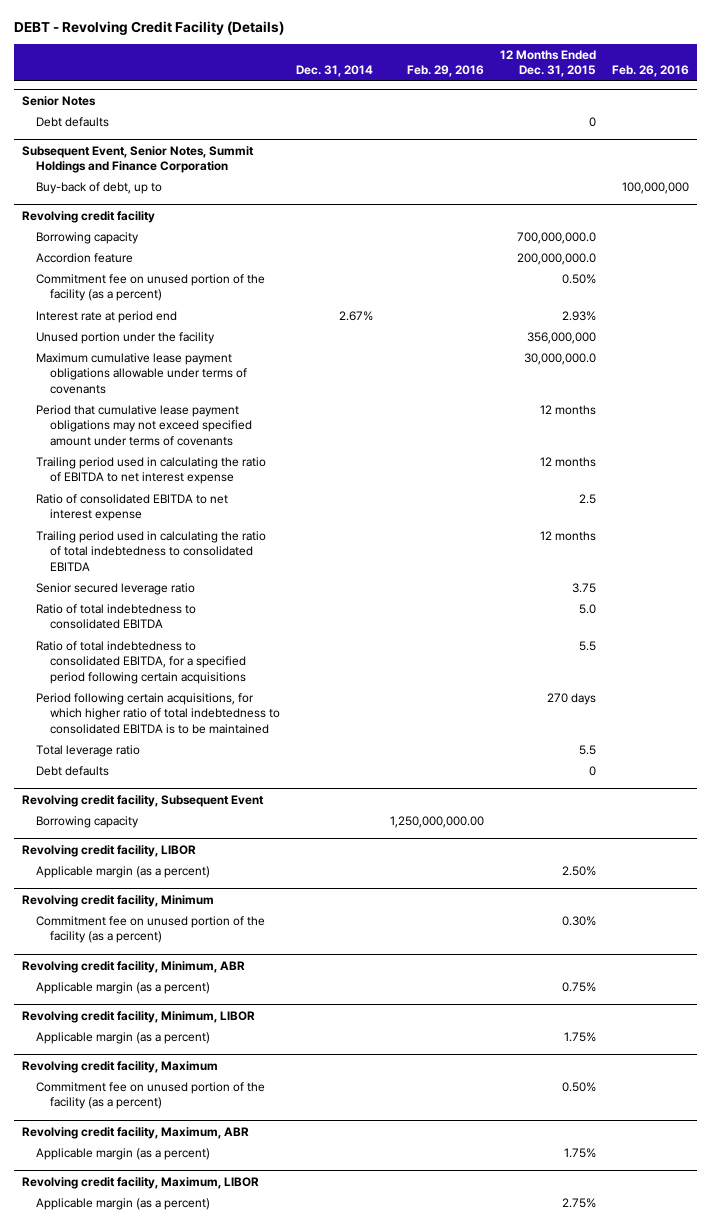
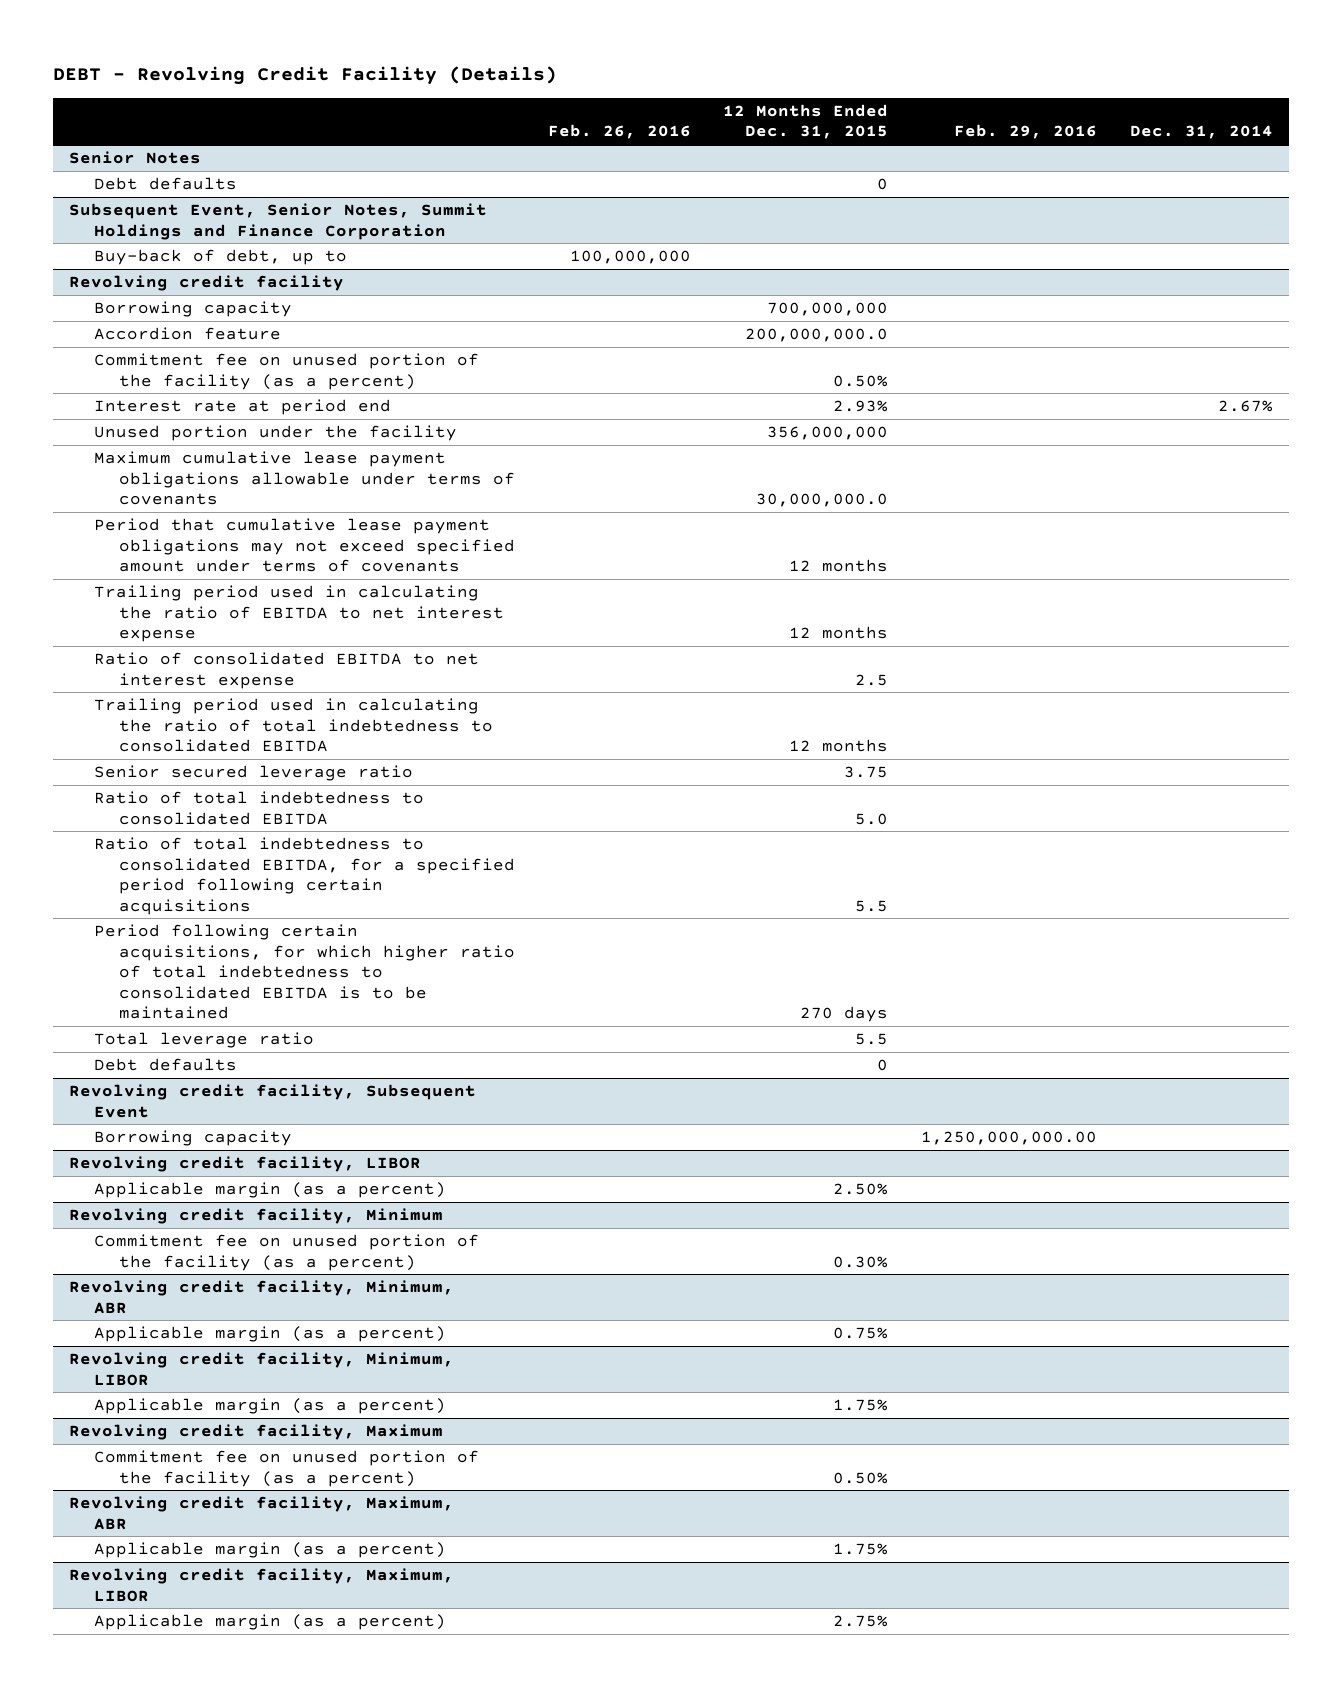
- | Dec. 31, 2014 | Feb. 29, 2016 | 12 Months Ended Dec. 31, 2015 | Feb. 26, 2016
+ | Feb. 26, 2016 | 12 Months Ended Dec. 31, 2015 | Feb. 29, 2016 | Dec. 31, 2014
@ Revolving credit facility
- Borrowing capacity | | | 700,000,000.0 |
+ Borrowing capacity | | 700,000,000 | |

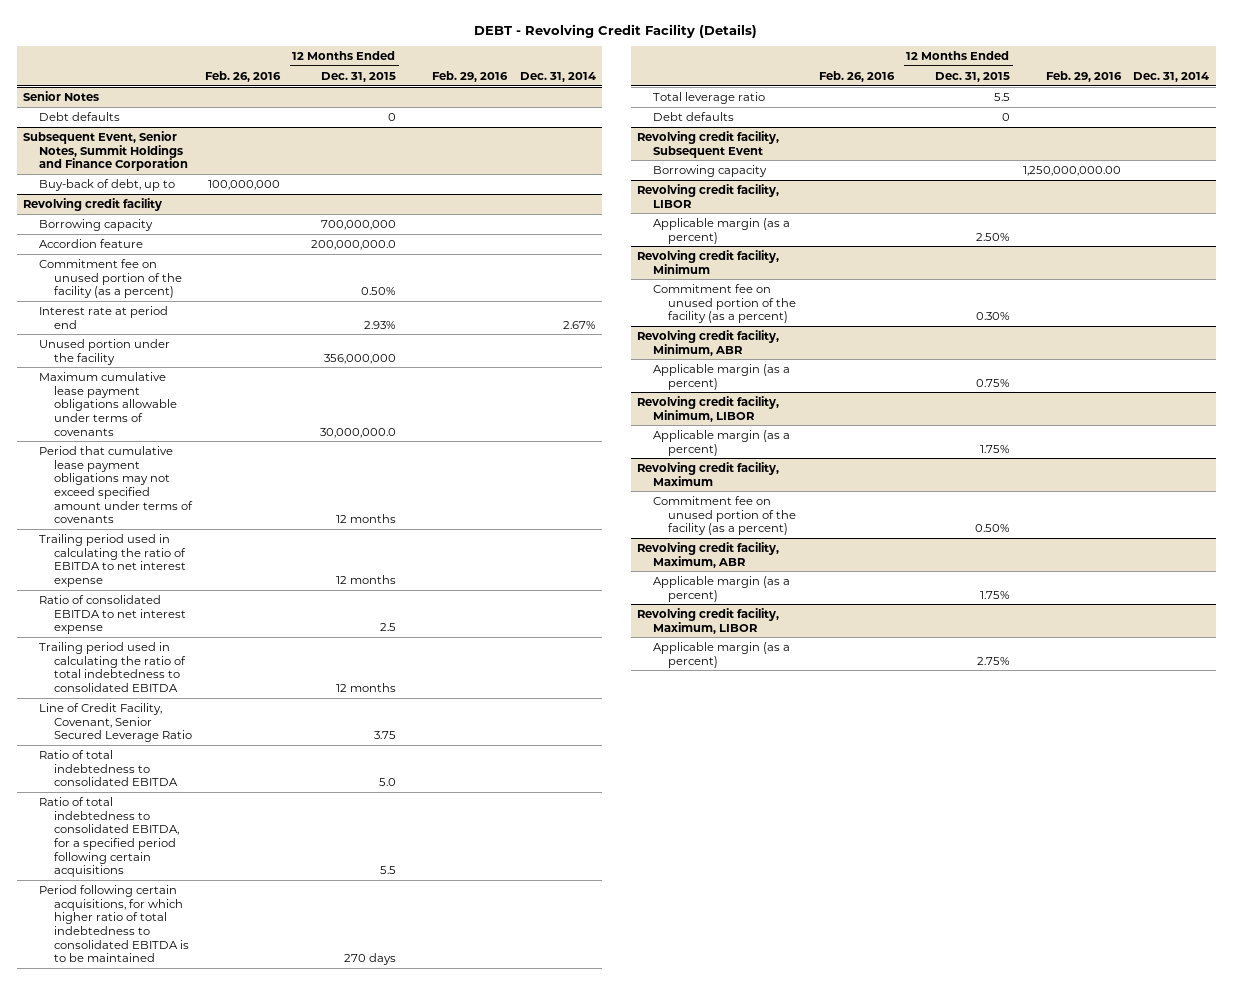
@ Revolving credit facility
- Senior secured leverage ratio | | 3.75 | |
+ Line of Credit Facility, Covenant, Senior Secured Leverage Ratio | | 3.75 | |

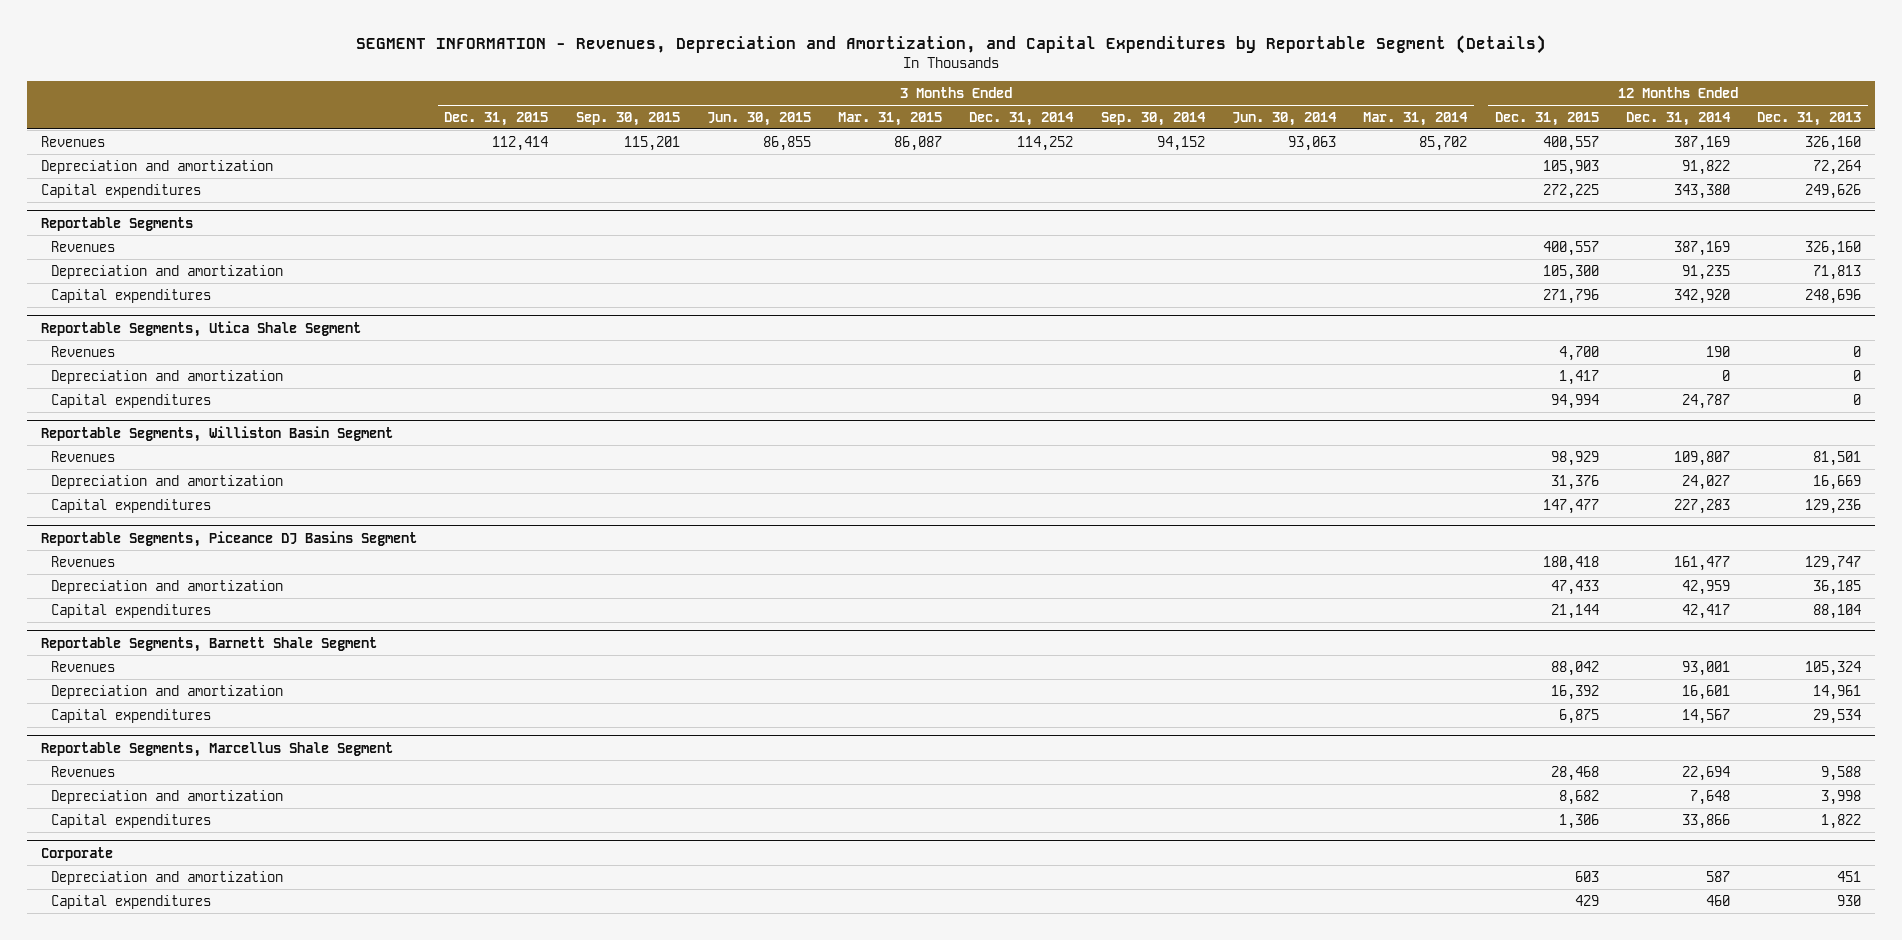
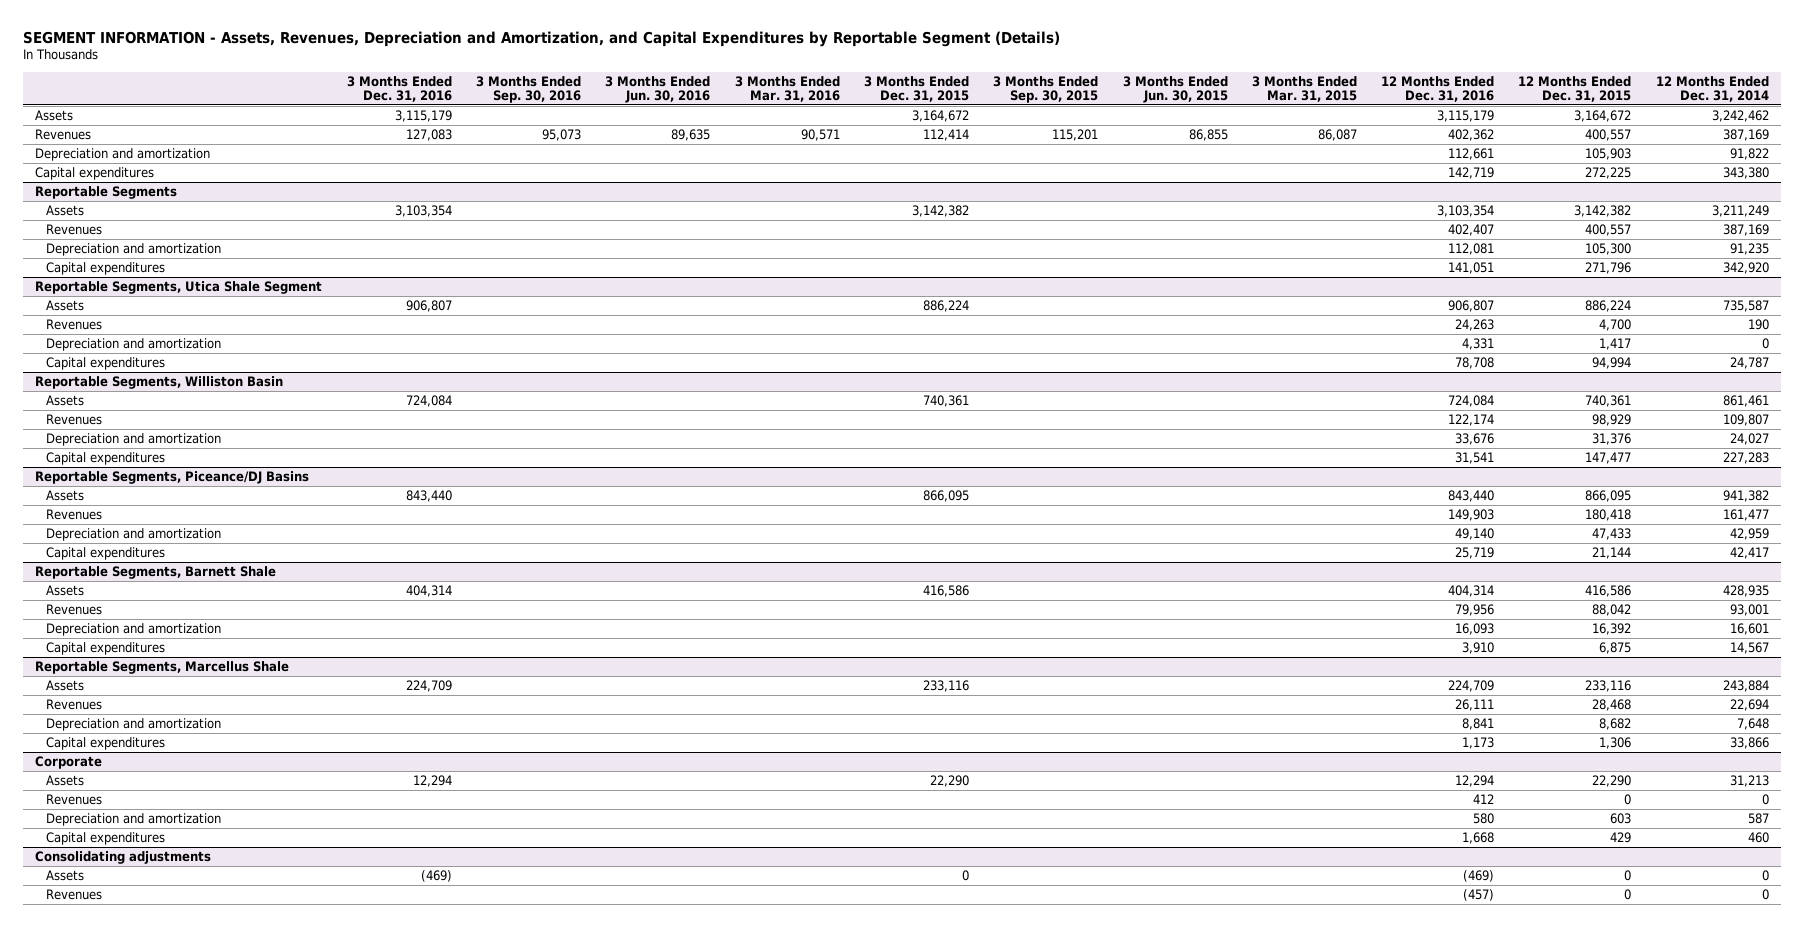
- SEGMENT INFORMATION - Revenues, Depreciation and Amortization, and Capital Expenditures by Reportable Segment (Details)
+ SEGMENT INFORMATION - Assets, Revenues, Depreciation and Amortization, and Capital Expenditures by Reportable Segment (Details)
- | 3 Months Ended Dec. 31, 2015 | 3 Months Ended Sep. 30, 2015 | 3 Months Ended Jun. 30, 2015 | 3 Months Ended Mar. 31, 2015 | 3 Months Ended Dec. 31, 2014 | 3 Months Ended Sep. 30, 2014 | 3 Months Ended Jun. 30, 2014 | 3 Months Ended Mar. 31, 2014 | 12 Months Ended Dec. 31, 2015 | 12 Months Ended Dec. 31, 2014 | 12 Months Ended Dec. 31, 2013
+ | 3 Months Ended Dec. 31, 2016 | 3 Months Ended Sep. 30, 2016 | 3 Months Ended Jun. 30, 2016 | 3 Months Ended Mar. 31, 2016 | 3 Months Ended Dec. 31, 2015 | 3 Months Ended Sep. 30, 2015 | 3 Months Ended Jun. 30, 2015 | 3 Months Ended Mar. 31, 2015 | 12 Months Ended Dec. 31, 2016 | 12 Months Ended Dec. 31, 2015 | 12 Months Ended Dec. 31, 2014
+ Assets | 3,115,179 | | | | 3,164,672 | | | | 3,115,179 | 3,164,672 | 3,242,462
@ Reportable Segments
+ Assets | 3,103,354 | | | | 3,142,382 | | | | 3,103,354 | 3,142,382 | 3,211,249
@ Reportable Segments, Utica Shale Segment
+ Assets | 906,807 | | | | 886,224 | | | | 906,807 | 886,224 | 735,587
- Reportable Segments, Williston Basin Segment
+ Reportable Segments, Williston Basin
+ Assets | 724,084 | | | | 740,361 | | | | 724,084 | 740,361 | 861,461
- Reportable Segments, Piceance DJ Basins Segment
+ Reportable Segments, Piceance/DJ Basins
+ Assets | 843,440 | | | | 866,095 | | | | 843,440 | 866,095 | 941,382
- Reportable Segments, Barnett Shale Segment
+ Reportable Segments, Barnett Shale
+ Assets | 404,314 | | | | 416,586 | | | | 404,314 | 416,586 | 428,935
- Reportable Segments, Marcellus Shale Segment
+ Reportable Segments, Marcellus Shale
+ Assets | 224,709 | | | | 233,116 | | | | 224,709 | 233,116 | 243,884
@ Corporate
+ Assets | 12,294 | | | | 22,290 | | | | 12,294 | 22,290 | 31,213
+ Revenues | | | | | | | | | 412 | 0 | 0
+ Consolidating adjustments
+ Assets | (469) | | | | 0 | | | | (469) | 0 | 0
+ Revenues | | | | | | | | | (457) | 0 | 0

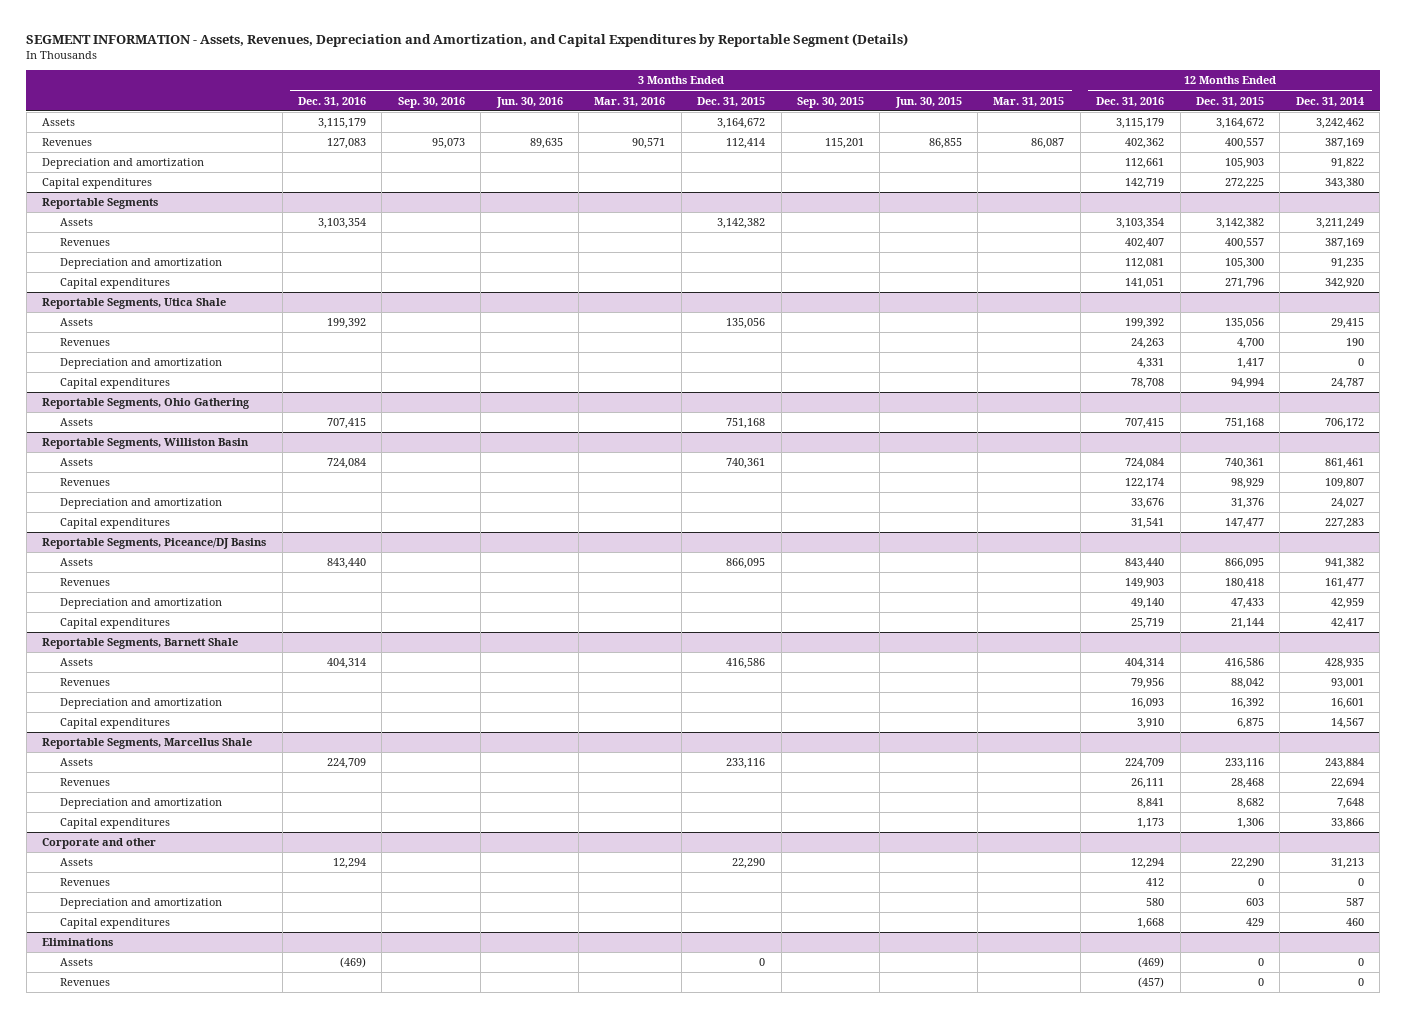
- Reportable Segments, Utica Shale Segment
- Assets | 906,807 | | | | 886,224 | | | | 906,807 | 886,224 | 735,587
+ Reportable Segments, Utica Shale
+ Assets | 199,392 | | | | 135,056 | | | | 199,392 | 135,056 | 29,415
+ Reportable Segments, Ohio Gathering
+ Assets | 707,415 | | | | 751,168 | | | | 707,415 | 751,168 | 706,172
- Corporate
+ Corporate and other
- Consolidating adjustments
+ Eliminations

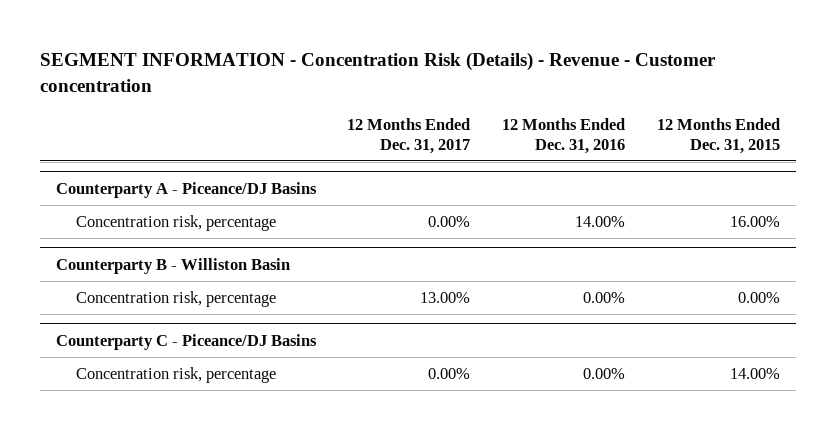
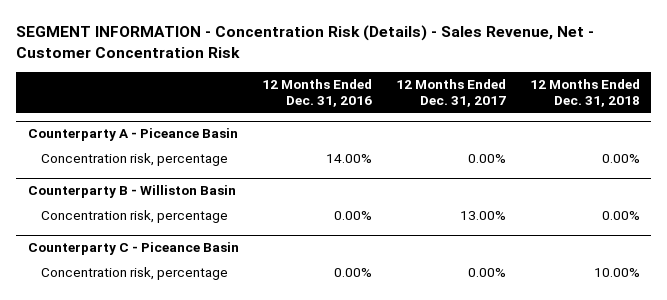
- SEGMENT INFORMATION - Concentration Risk (Details) - Revenue - Customer concentration
+ SEGMENT INFORMATION - Concentration Risk (Details) - Sales Revenue, Net - Customer Concentration Risk
- | 12 Months Ended Dec. 31, 2017 | 12 Months Ended Dec. 31, 2016 | 12 Months Ended Dec. 31, 2015
+ | 12 Months Ended Dec. 31, 2016 | 12 Months Ended Dec. 31, 2017 | 12 Months Ended Dec. 31, 2018
- Counterparty A - Piceance/DJ Basins
+ Counterparty A - Piceance Basin
- Counterparty C - Piceance/DJ Basins
+ Counterparty C - Piceance Basin

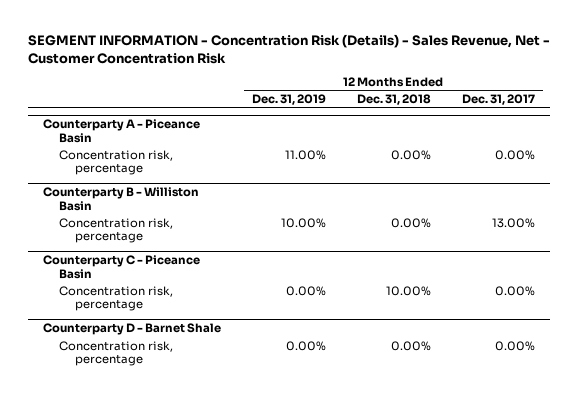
- | 12 Months Ended Dec. 31, 2016 | 12 Months Ended Dec. 31, 2017 | 12 Months Ended Dec. 31, 2018
+ | 12 Months Ended Dec. 31, 2019 | 12 Months Ended Dec. 31, 2018 | 12 Months Ended Dec. 31, 2017
+ Counterparty D - Barnet Shale
+ Concentration risk, percentage | 0.00% | 0.00% | 0.00%

